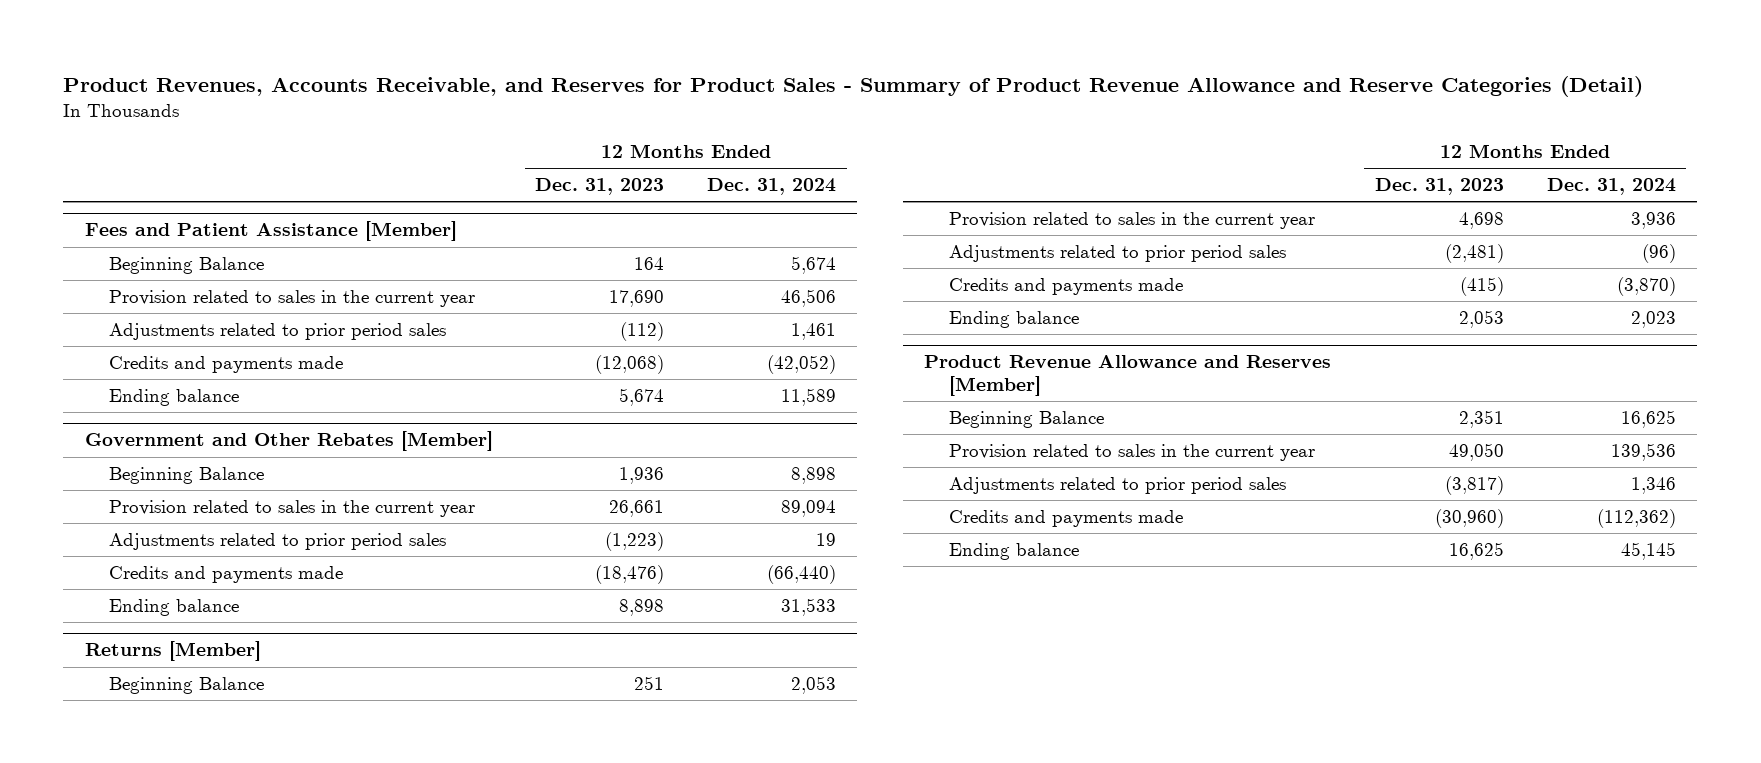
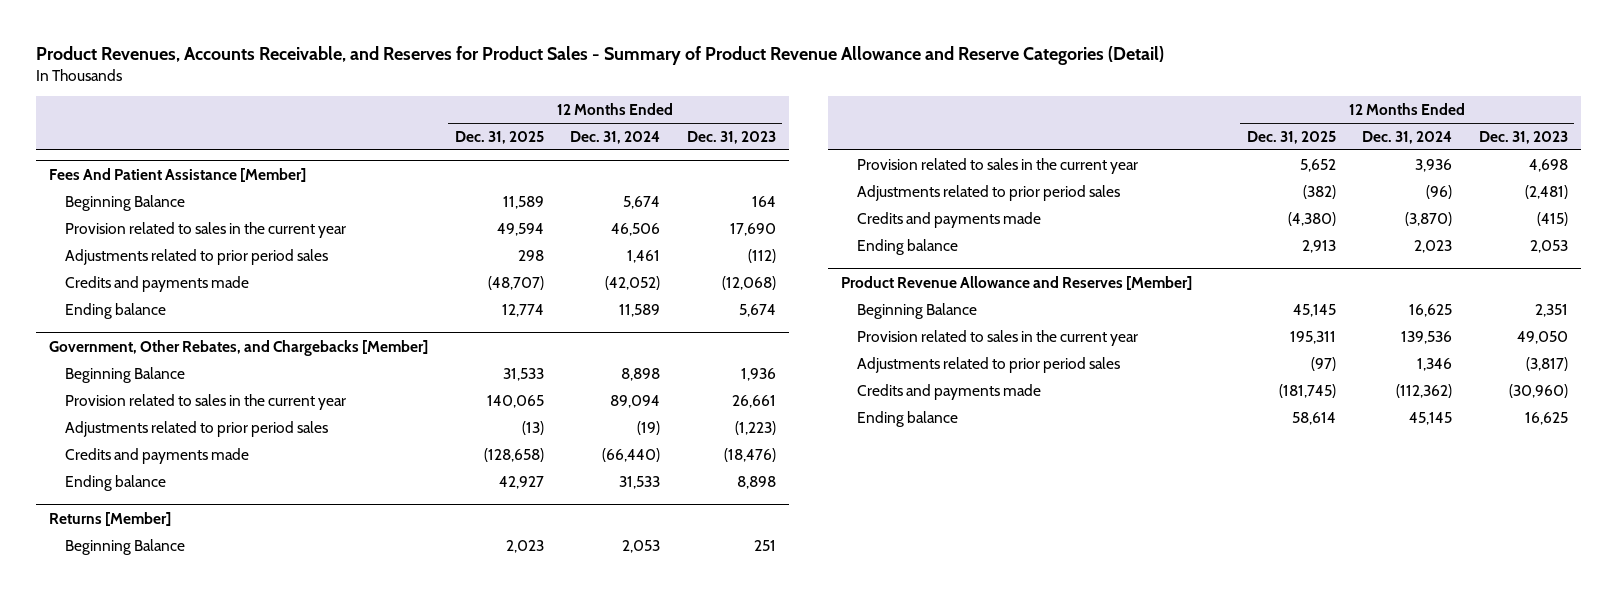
- | 12 Months Ended Dec. 31, 2023 | 12 Months Ended Dec. 31, 2024
+ | 12 Months Ended Dec. 31, 2025 | 12 Months Ended Dec. 31, 2024 | 12 Months Ended Dec. 31, 2023
- Fees and Patient Assistance [Member]
+ Fees And Patient Assistance [Member]
- Government and Other Rebates [Member]
+ Government, Other Rebates, and Chargebacks [Member]
- Adjustments related to prior period sales | (1,223) | 19
+ Adjustments related to prior period sales | (13) | (19) | (1,223)

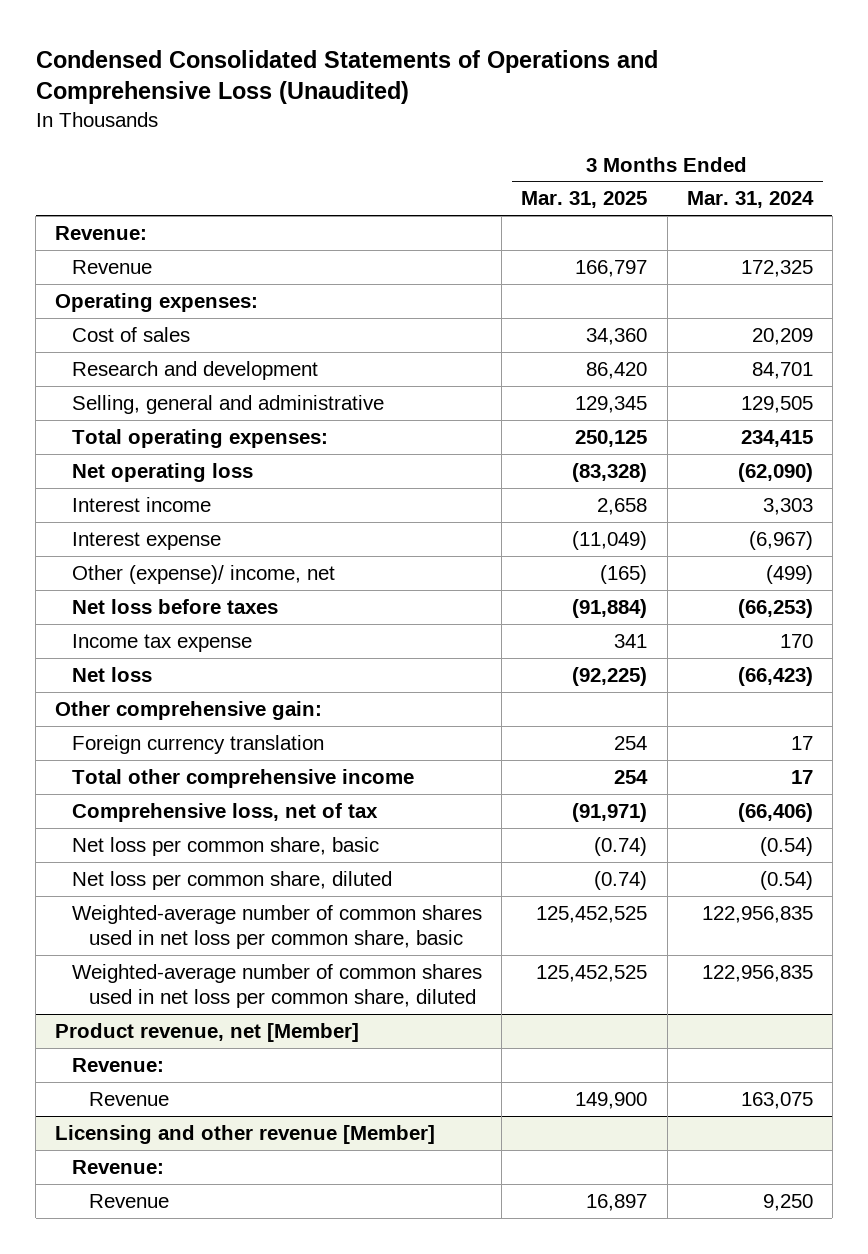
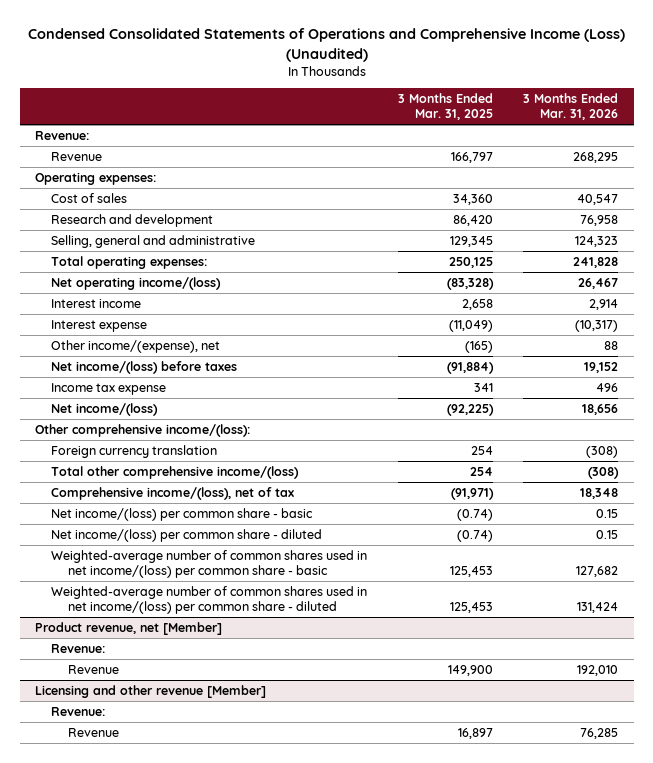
- Condensed Consolidated Statements of Operations and Comprehensive Loss (Unaudited)
+ Condensed Consolidated Statements of Operations and Comprehensive Income (Loss) (Unaudited)
- | 3 Months Ended Mar. 31, 2025 | 3 Months Ended Mar. 31, 2024
+ | 3 Months Ended Mar. 31, 2025 | 3 Months Ended Mar. 31, 2026
- Net operating loss | (83,328) | (62,090)
+ Net operating income/(loss) | (83,328) | 26,467
- Other (expense)/ income, net | (165) | (499)
- Net loss before taxes | (91,884) | (66,253)
+ Other income/(expense), net | (165) | 88
+ Net income/(loss) before taxes | (91,884) | 19,152
- Net loss | (92,225) | (66,423)
- Other comprehensive gain:
+ Net income/(loss) | (92,225) | 18,656
+ Other comprehensive income/(loss):
- Total other comprehensive income | 254 | 17
- Comprehensive loss, net of tax | (91,971) | (66,406)
- Net loss per common share, basic | (0.74) | (0.54)
- Net loss per common share, diluted | (0.74) | (0.54)
- Weighted-average number of common shares used in net loss per common share, basic | 125,452,525 | 122,956,835
- Weighted-average number of common shares used in net loss per common share, diluted | 125,452,525 | 122,956,835
+ Total other comprehensive income/(loss) | 254 | (308)
+ Comprehensive income/(loss), net of tax | (91,971) | 18,348
+ Net income/(loss) per common share - basic | (0.74) | 0.15
+ Net income/(loss) per common share - diluted | (0.74) | 0.15
+ Weighted-average number of common shares used in net income/(loss) per common share - basic | 125,453 | 127,682
+ Weighted-average number of common shares used in net income/(loss) per common share - diluted | 125,453 | 131,424

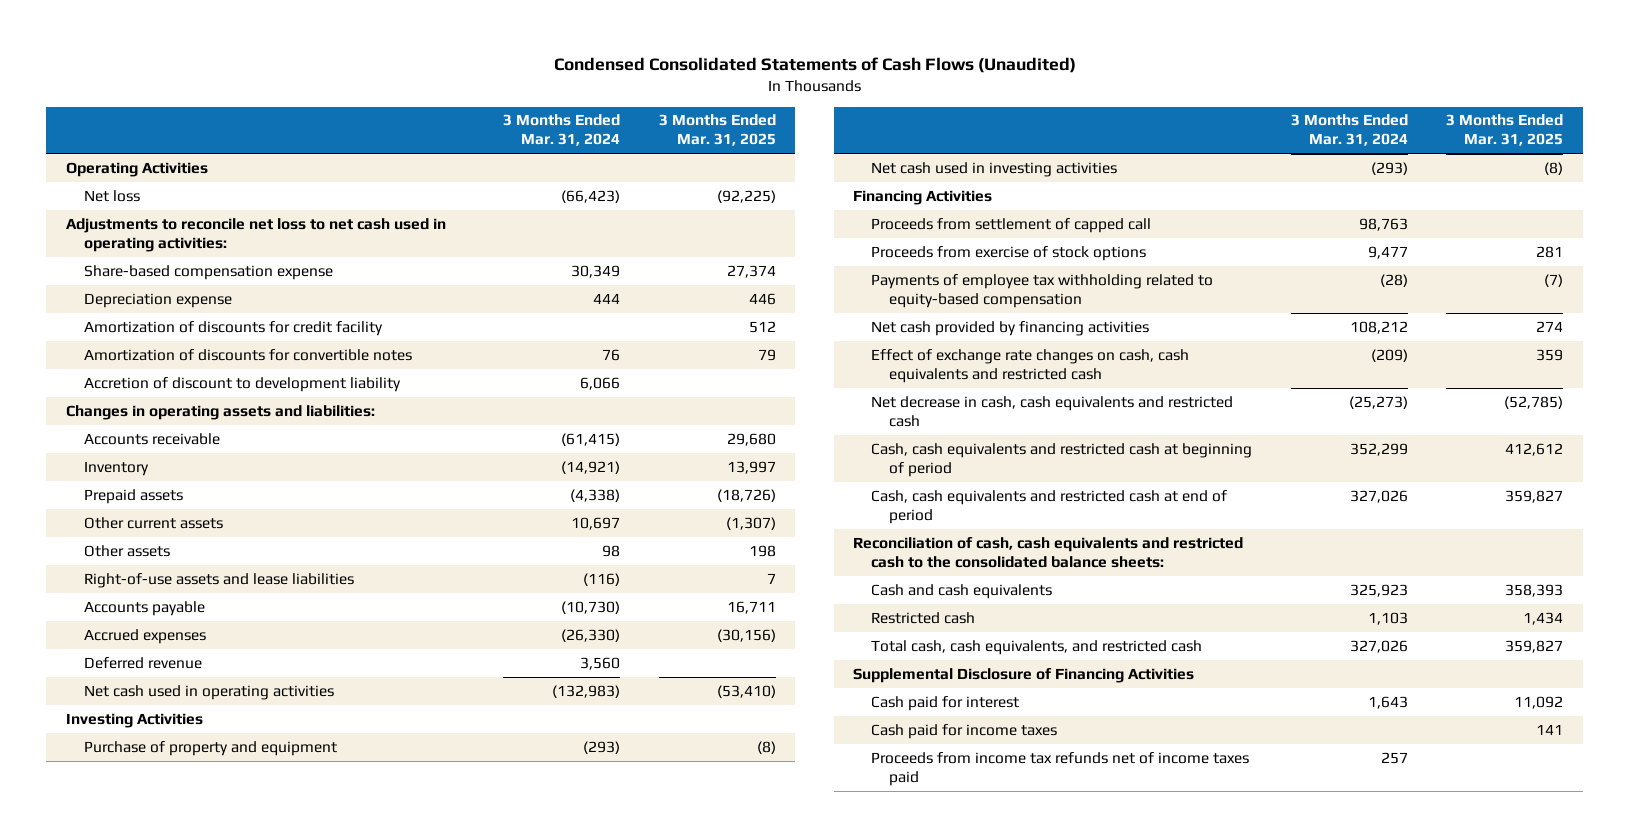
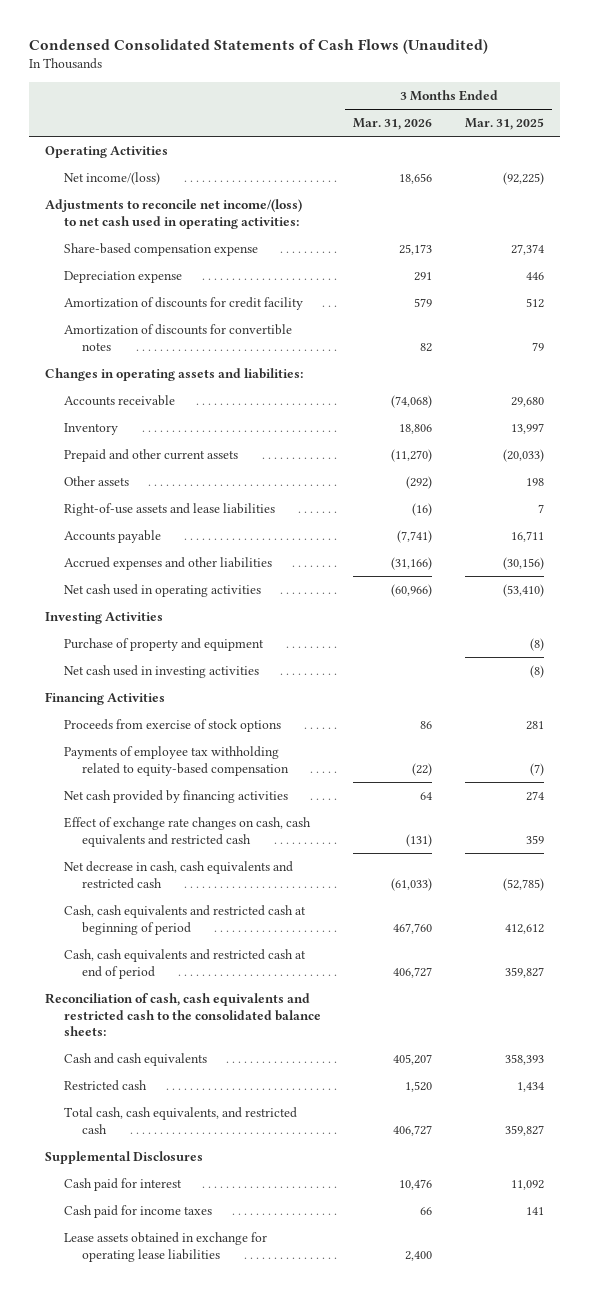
- | 3 Months Ended Mar. 31, 2024 | 3 Months Ended Mar. 31, 2025
+ | 3 Months Ended Mar. 31, 2026 | 3 Months Ended Mar. 31, 2025
- Net loss | (66,423) | (92,225)
- Adjustments to reconcile net loss to net cash used in operating activities:
+ Net income/(loss) | 18,656 | (92,225)
+ Adjustments to reconcile net income/(loss) to net cash used in operating activities:
- Accretion of discount to development liability | 6,066 |
- Prepaid assets | (4,338) | (18,726)
- Other current assets | 10,697 | (1,307)
+ Prepaid and other current assets | (11,270) | (20,033)
- Accrued expenses | (26,330) | (30,156)
- Deferred revenue | 3,560 |
+ Accrued expenses and other liabilities | (31,166) | (30,156)
- Proceeds from settlement of capped call | 98,763 |
- Supplemental Disclosure of Financing Activities
+ Supplemental Disclosures
- Proceeds from income tax refunds net of income taxes paid | 257 |
+ Lease assets obtained in exchange for operating lease liabilities | 2,400 |

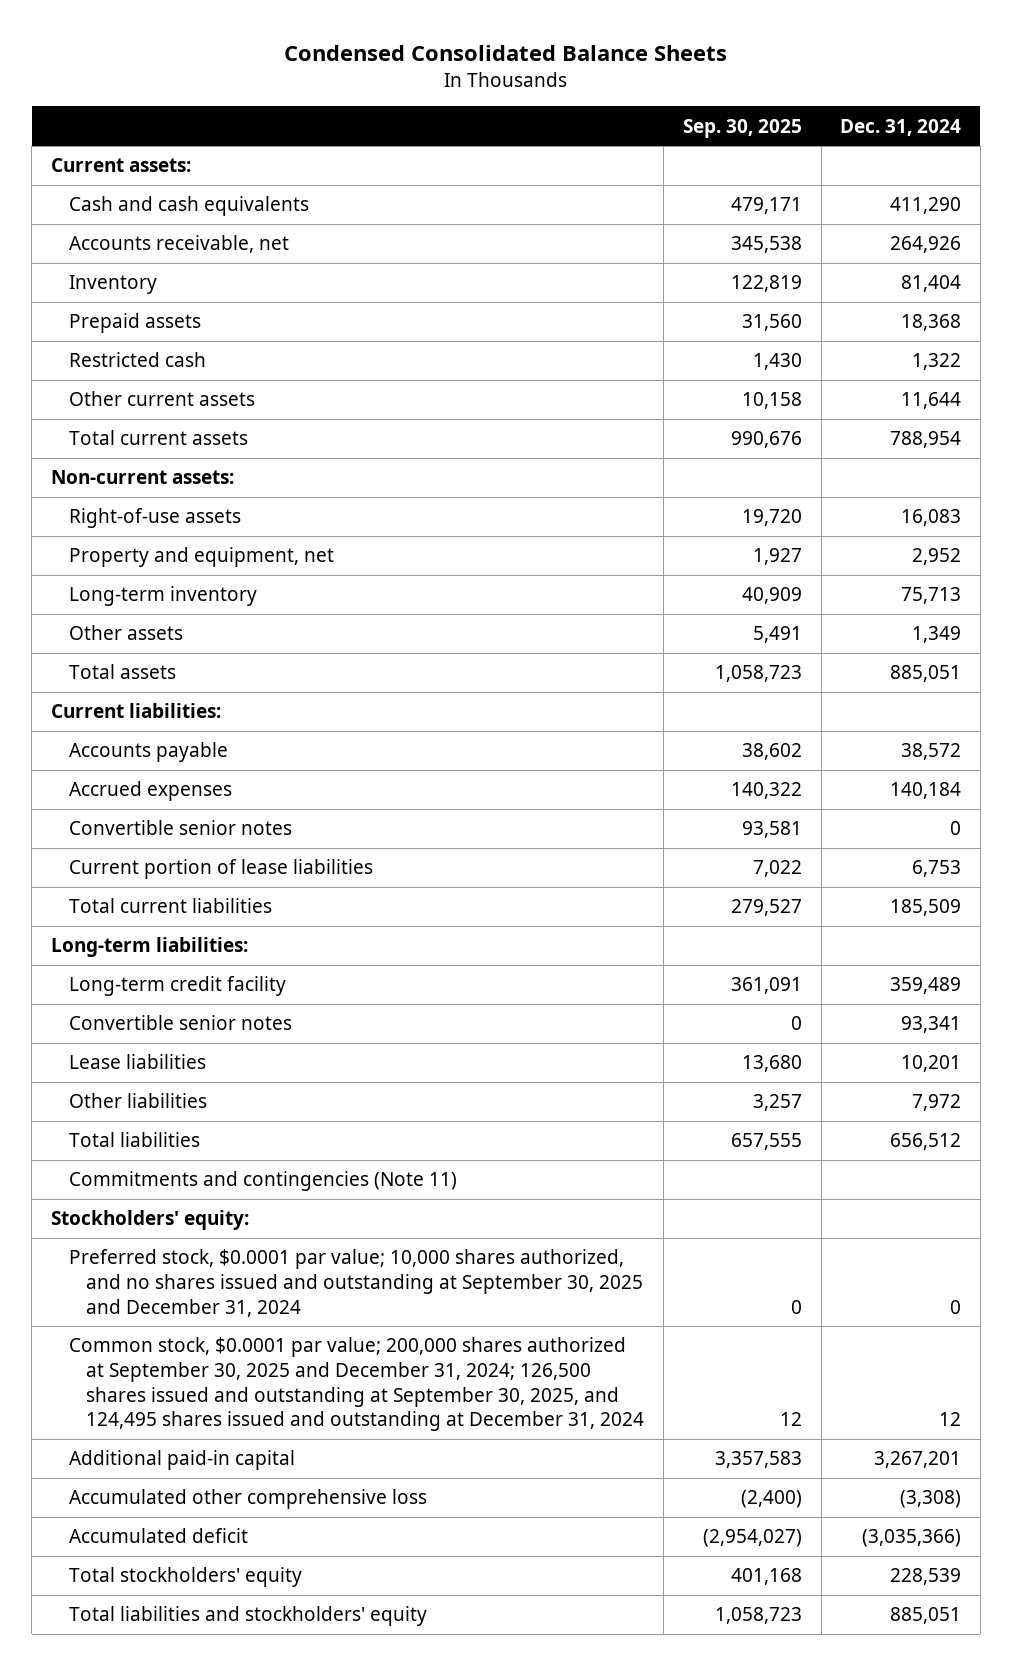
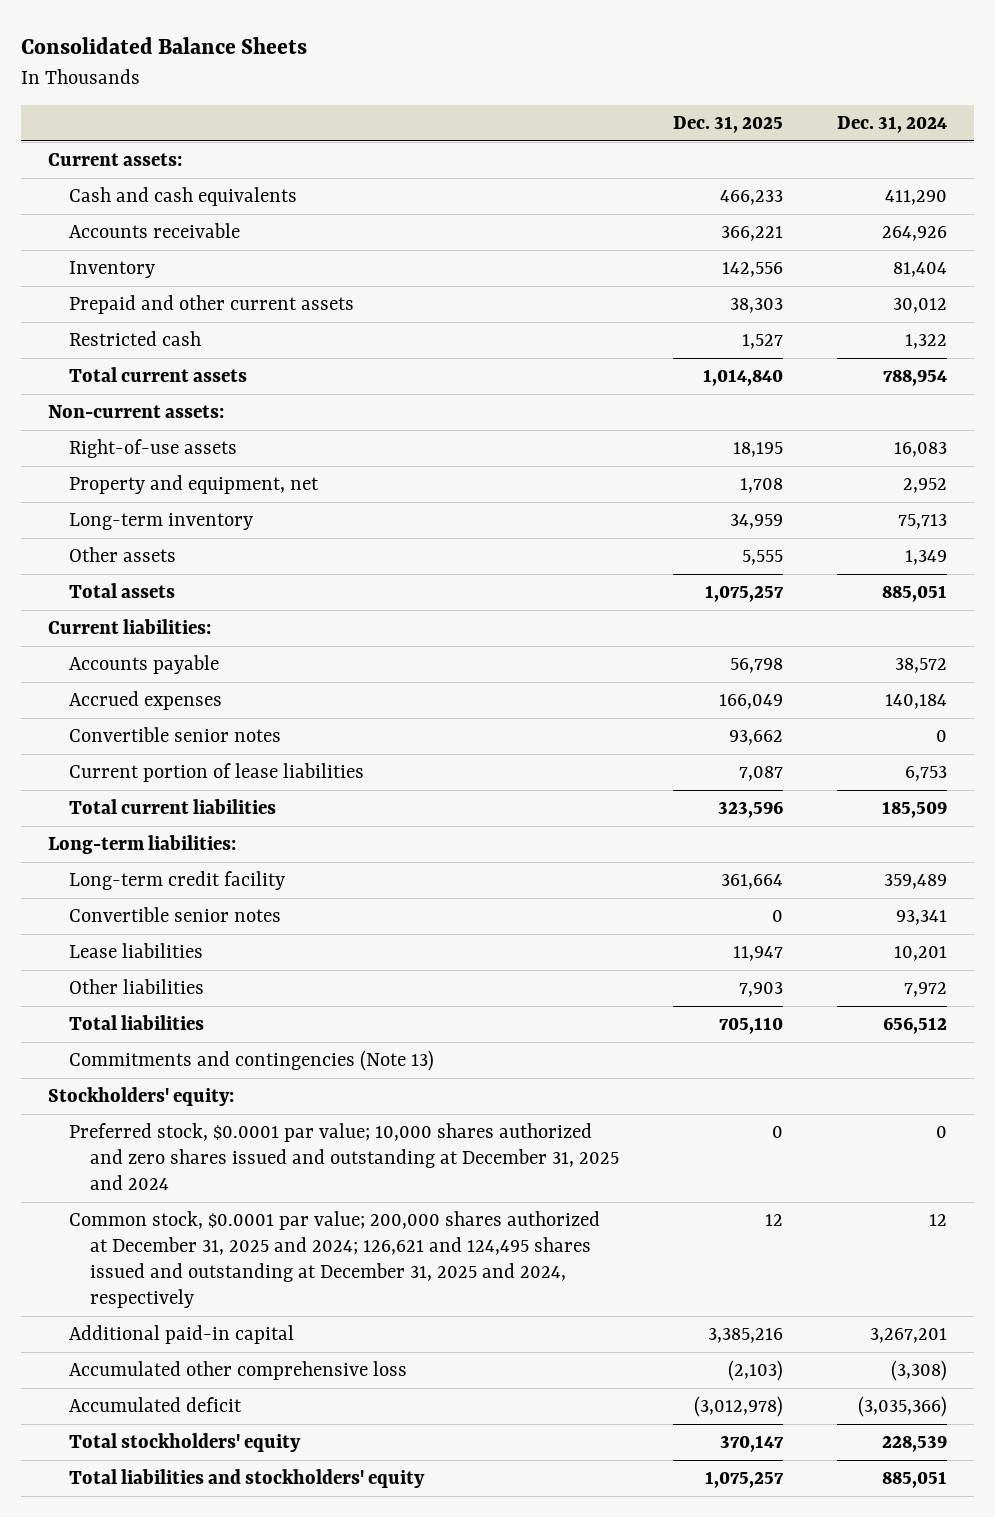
- Condensed Consolidated Balance Sheets
+ Consolidated Balance Sheets
- | Sep. 30, 2025 | Dec. 31, 2024
+ | Dec. 31, 2025 | Dec. 31, 2024
- Accounts receivable, net | 345,538 | 264,926
+ Accounts receivable | 366,221 | 264,926
- Prepaid assets | 31,560 | 18,368
+ Prepaid and other current assets | 38,303 | 30,012
- Other current assets | 10,158 | 11,644
- Commitments and contingencies (Note 11)
+ Commitments and contingencies (Note 13)
- Preferred stock, $0.0001 par value; 10,000 shares authorized, and no shares issued and outstanding at September 30, 2025 and December 31, 2024 | 0 | 0
- Common stock, $0.0001 par value; 200,000 shares authorized at September 30, 2025 and December 31, 2024; 126,500 shares issued and outstanding at September 30, 2025, and 124,495 shares issued and outstanding at December 31, 2024 | 12 | 12
+ Preferred stock, $0.0001 par value; 10,000 shares authorized and zero shares issued and outstanding at December 31, 2025 and 2024 | 0 | 0
+ Common stock, $0.0001 par value; 200,000 shares authorized at December 31, 2025 and 2024; 126,621 and 124,495 shares issued and outstanding at December 31, 2025 and 2024, respectively | 12 | 12

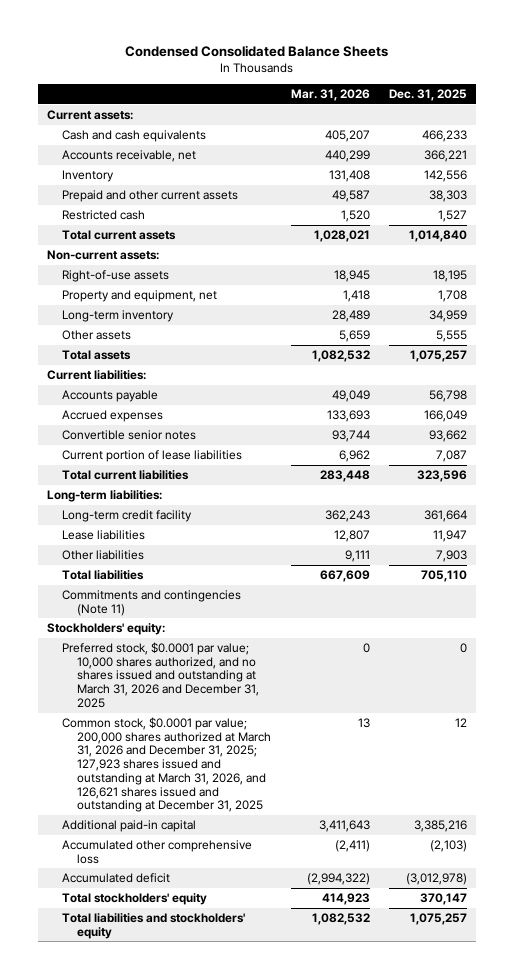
- Consolidated Balance Sheets
+ Condensed Consolidated Balance Sheets
- | Dec. 31, 2025 | Dec. 31, 2024
+ | Mar. 31, 2026 | Dec. 31, 2025
- Accounts receivable | 366,221 | 264,926
+ Accounts receivable, net | 440,299 | 366,221
- Convertible senior notes | 0 | 93,341
- Commitments and contingencies (Note 13)
+ Commitments and contingencies (Note 11)
- Preferred stock, $0.0001 par value; 10,000 shares authorized and zero shares issued and outstanding at December 31, 2025 and 2024 | 0 | 0
- Common stock, $0.0001 par value; 200,000 shares authorized at December 31, 2025 and 2024; 126,621 and 124,495 shares issued and outstanding at December 31, 2025 and 2024, respectively | 12 | 12
+ Preferred stock, $0.0001 par value; 10,000 shares authorized, and no shares issued and outstanding at March 31, 2026 and December 31, 2025 | 0 | 0
+ Common stock, $0.0001 par value; 200,000 shares authorized at March 31, 2026 and December 31, 2025; 127,923 shares issued and outstanding at March 31, 2026, and 126,621 shares issued and outstanding at December 31, 2025 | 13 | 12

